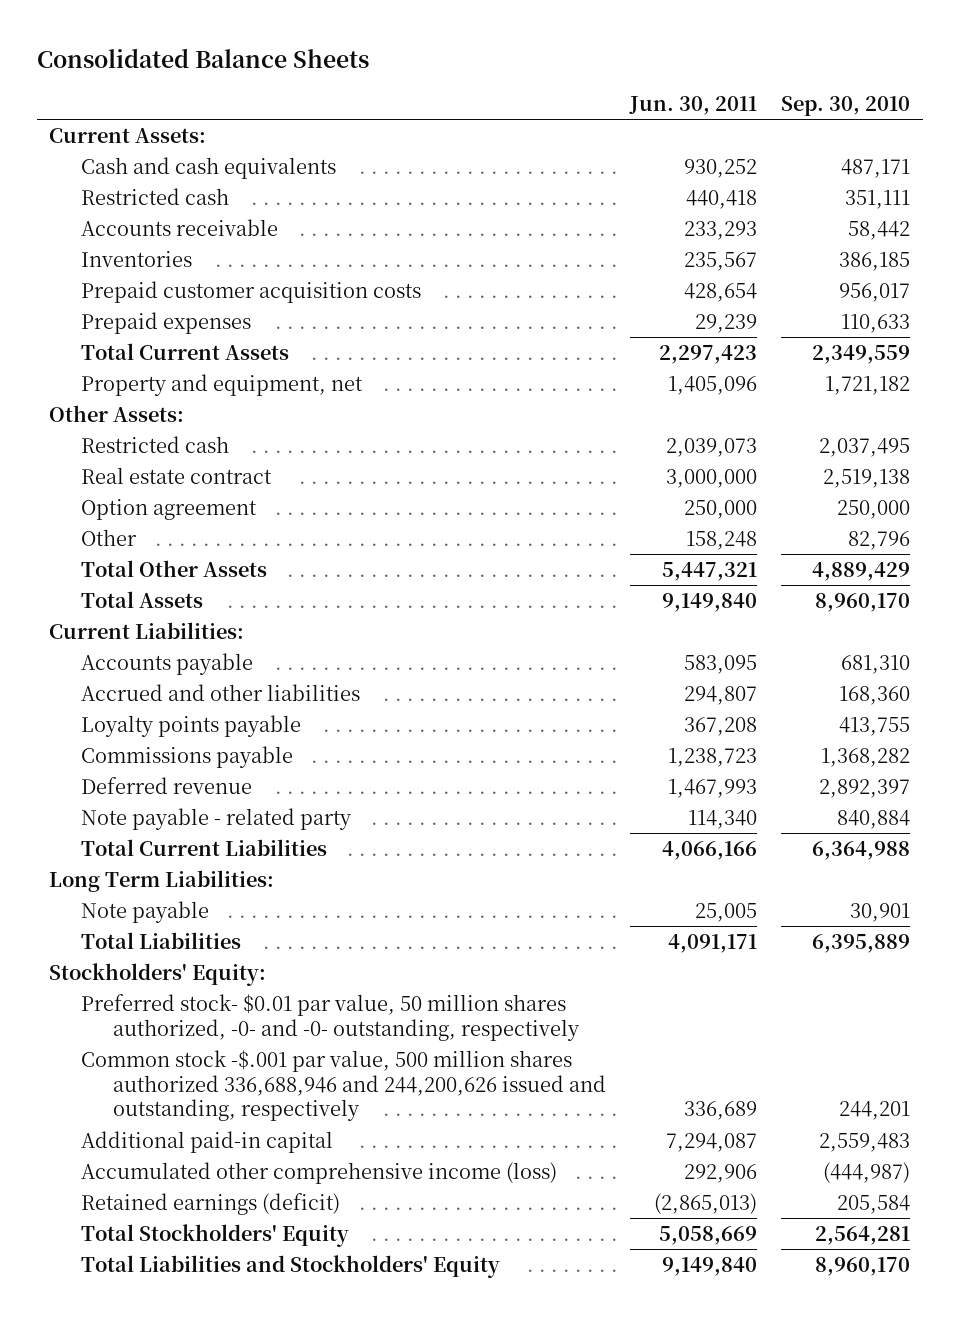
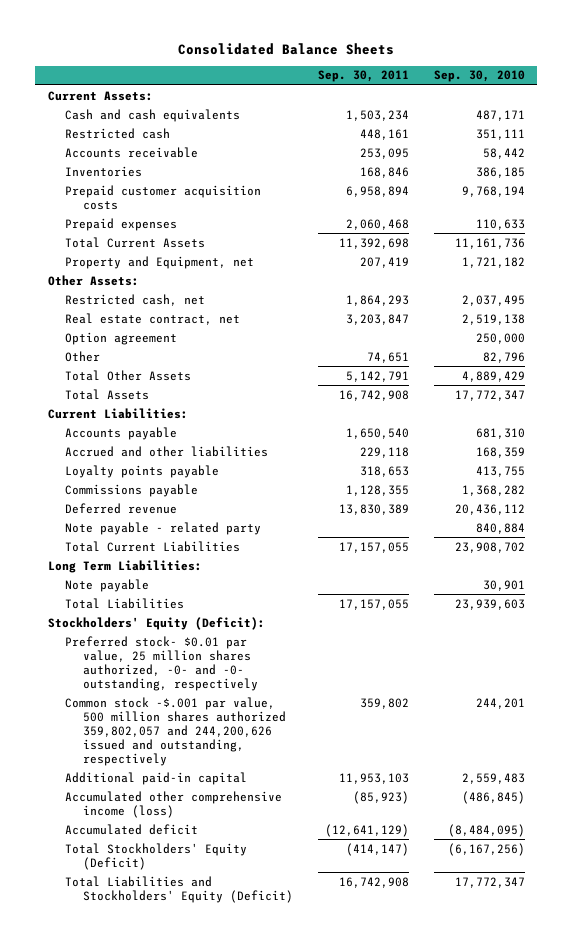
- | Jun. 30, 2011 | Sep. 30, 2010
+ | Sep. 30, 2011 | Sep. 30, 2010
- Prepaid customer acquisition costs | 428,654 | 956,017
+ Prepaid customer acquisition costs | 6,958,894 | 9,768,194
- Total Current Assets | 2,297,423 | 2,349,559
- Property and equipment, net | 1,405,096 | 1,721,182
+ Total Current Assets | 11,392,698 | 11,161,736
+ Property and Equipment, net | 207,419 | 1,721,182
- Restricted cash | 2,039,073 | 2,037,495
- Real estate contract | 3,000,000 | 2,519,138
+ Restricted cash, net | 1,864,293 | 2,037,495
+ Real estate contract, net | 3,203,847 | 2,519,138
- Total Assets | 9,149,840 | 8,960,170
+ Total Assets | 16,742,908 | 17,772,347
- Accrued and other liabilities | 294,807 | 168,360
+ Accrued and other liabilities | 229,118 | 168,359
- Deferred revenue | 1,467,993 | 2,892,397
+ Deferred revenue | 13,830,389 | 20,436,112
- Total Current Liabilities | 4,066,166 | 6,364,988
+ Total Current Liabilities | 17,157,055 | 23,908,702
- Total Liabilities | 4,091,171 | 6,395,889
- Stockholders' Equity:
- Preferred stock- $0.01 par value, 50 million shares authorized, -0- and -0- outstanding, respectively
- Common stock -$.001 par value, 500 million shares authorized 336,688,946 and 244,200,626 issued and outstanding, respectively | 336,689 | 244,201
+ Total Liabilities | 17,157,055 | 23,939,603
+ Stockholders' Equity (Deficit):
+ Preferred stock- $0.01 par value, 25 million shares authorized, -0- and -0- outstanding, respectively
+ Common stock -$.001 par value, 500 million shares authorized 359,802,057 and 244,200,626 issued and outstanding, respectively | 359,802 | 244,201
- Accumulated other comprehensive income (loss) | 292,906 | (444,987)
- Retained earnings (deficit) | (2,865,013) | 205,584
- Total Stockholders' Equity | 5,058,669 | 2,564,281
- Total Liabilities and Stockholders' Equity | 9,149,840 | 8,960,170
+ Accumulated other comprehensive income (loss) | (85,923) | (486,845)
+ Accumulated deficit | (12,641,129) | (8,484,095)
+ Total Stockholders' Equity (Deficit) | (414,147) | (6,167,256)
+ Total Liabilities and Stockholders' Equity (Deficit) | 16,742,908 | 17,772,347

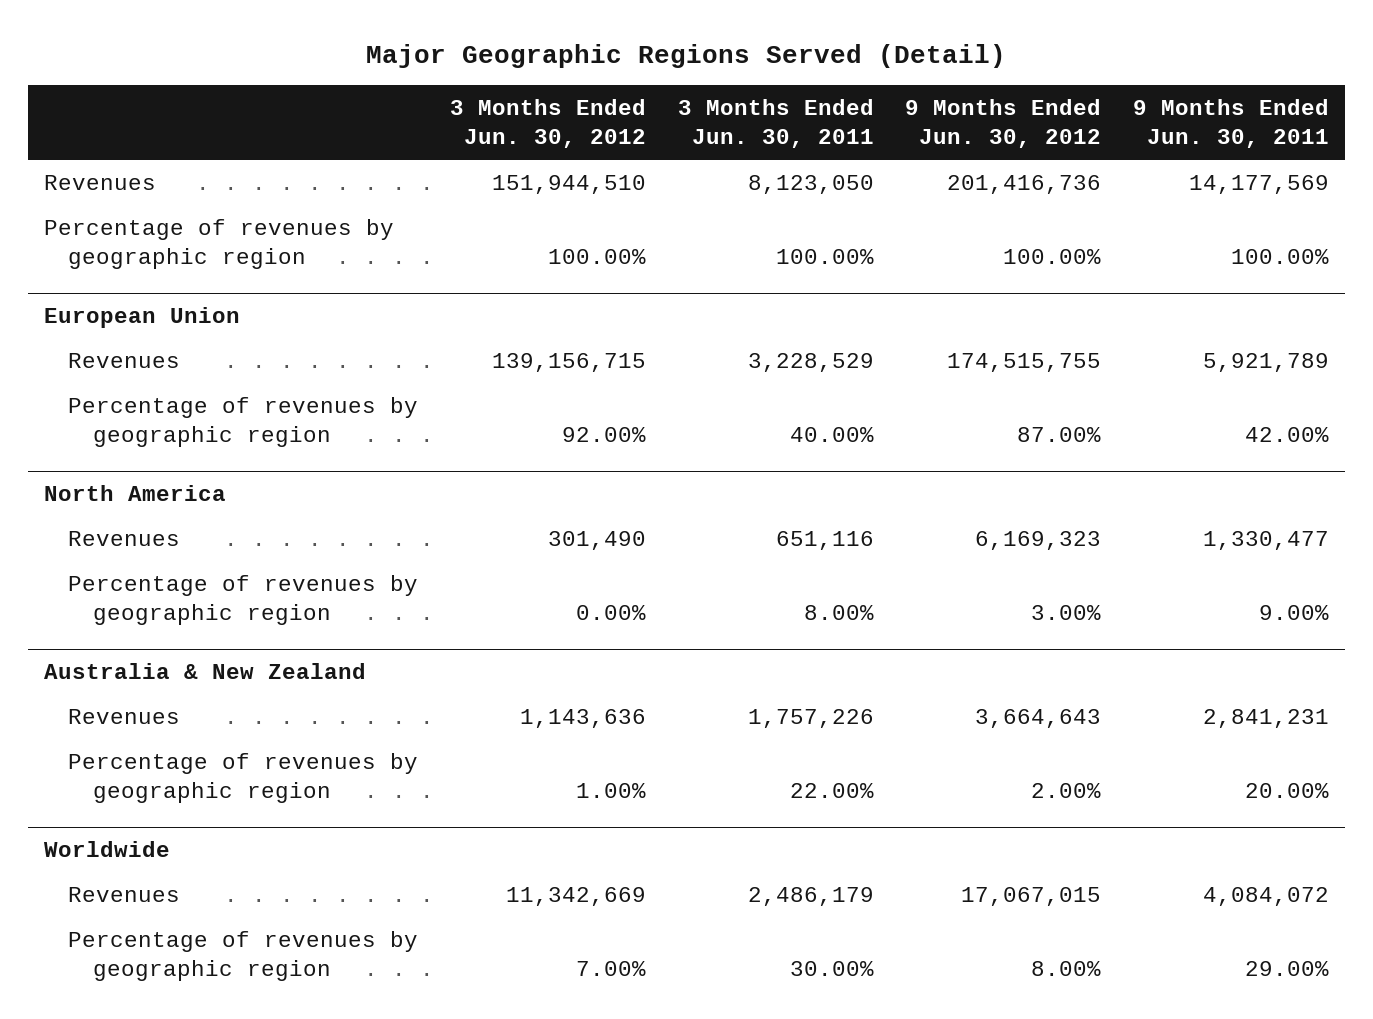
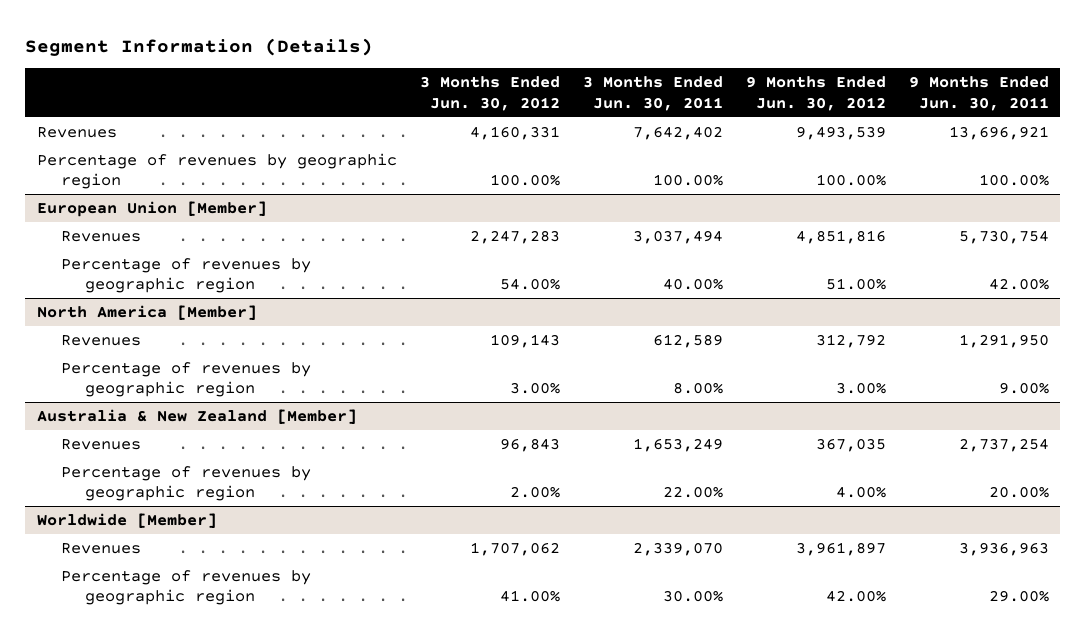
- Major Geographic Regions Served (Detail)
+ Segment Information (Details)
- Revenues | 151,944,510 | 8,123,050 | 201,416,736 | 14,177,569
+ Revenues | 4,160,331 | 7,642,402 | 9,493,539 | 13,696,921
- European Union
- Revenues | 139,156,715 | 3,228,529 | 174,515,755 | 5,921,789
- Percentage of revenues by geographic region | 92.00% | 40.00% | 87.00% | 42.00%
- North America
- Revenues | 301,490 | 651,116 | 6,169,323 | 1,330,477
- Percentage of revenues by geographic region | 0.00% | 8.00% | 3.00% | 9.00%
- Australia & New Zealand
- Revenues | 1,143,636 | 1,757,226 | 3,664,643 | 2,841,231
- Percentage of revenues by geographic region | 1.00% | 22.00% | 2.00% | 20.00%
- Worldwide
- Revenues | 11,342,669 | 2,486,179 | 17,067,015 | 4,084,072
- Percentage of revenues by geographic region | 7.00% | 30.00% | 8.00% | 29.00%
+ European Union [Member]
+ Revenues | 2,247,283 | 3,037,494 | 4,851,816 | 5,730,754
+ Percentage of revenues by geographic region | 54.00% | 40.00% | 51.00% | 42.00%
+ North America [Member]
+ Revenues | 109,143 | 612,589 | 312,792 | 1,291,950
+ Percentage of revenues by geographic region | 3.00% | 8.00% | 3.00% | 9.00%
+ Australia & New Zealand [Member]
+ Revenues | 96,843 | 1,653,249 | 367,035 | 2,737,254
+ Percentage of revenues by geographic region | 2.00% | 22.00% | 4.00% | 20.00%
+ Worldwide [Member]
+ Revenues | 1,707,062 | 2,339,070 | 3,961,897 | 3,936,963
+ Percentage of revenues by geographic region | 41.00% | 30.00% | 42.00% | 29.00%

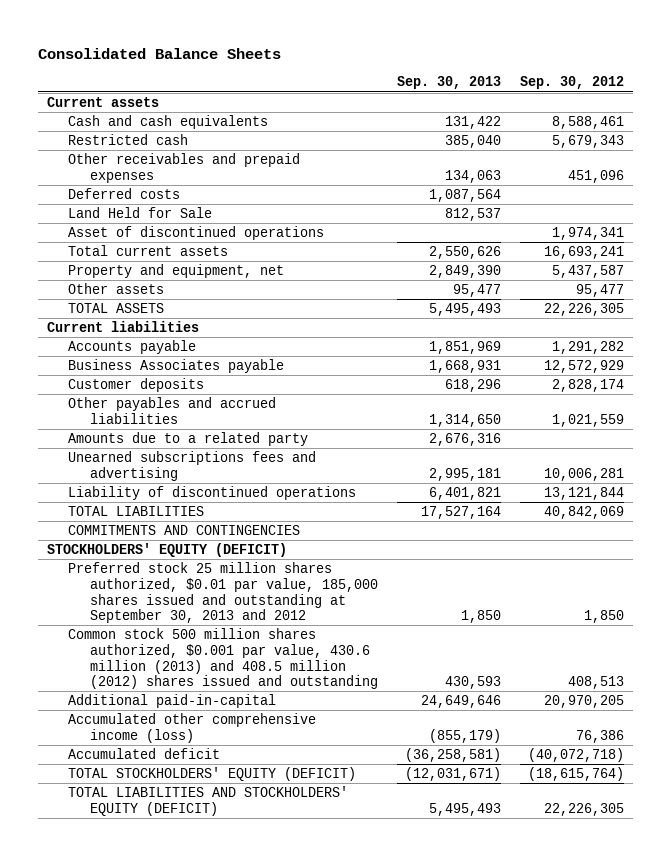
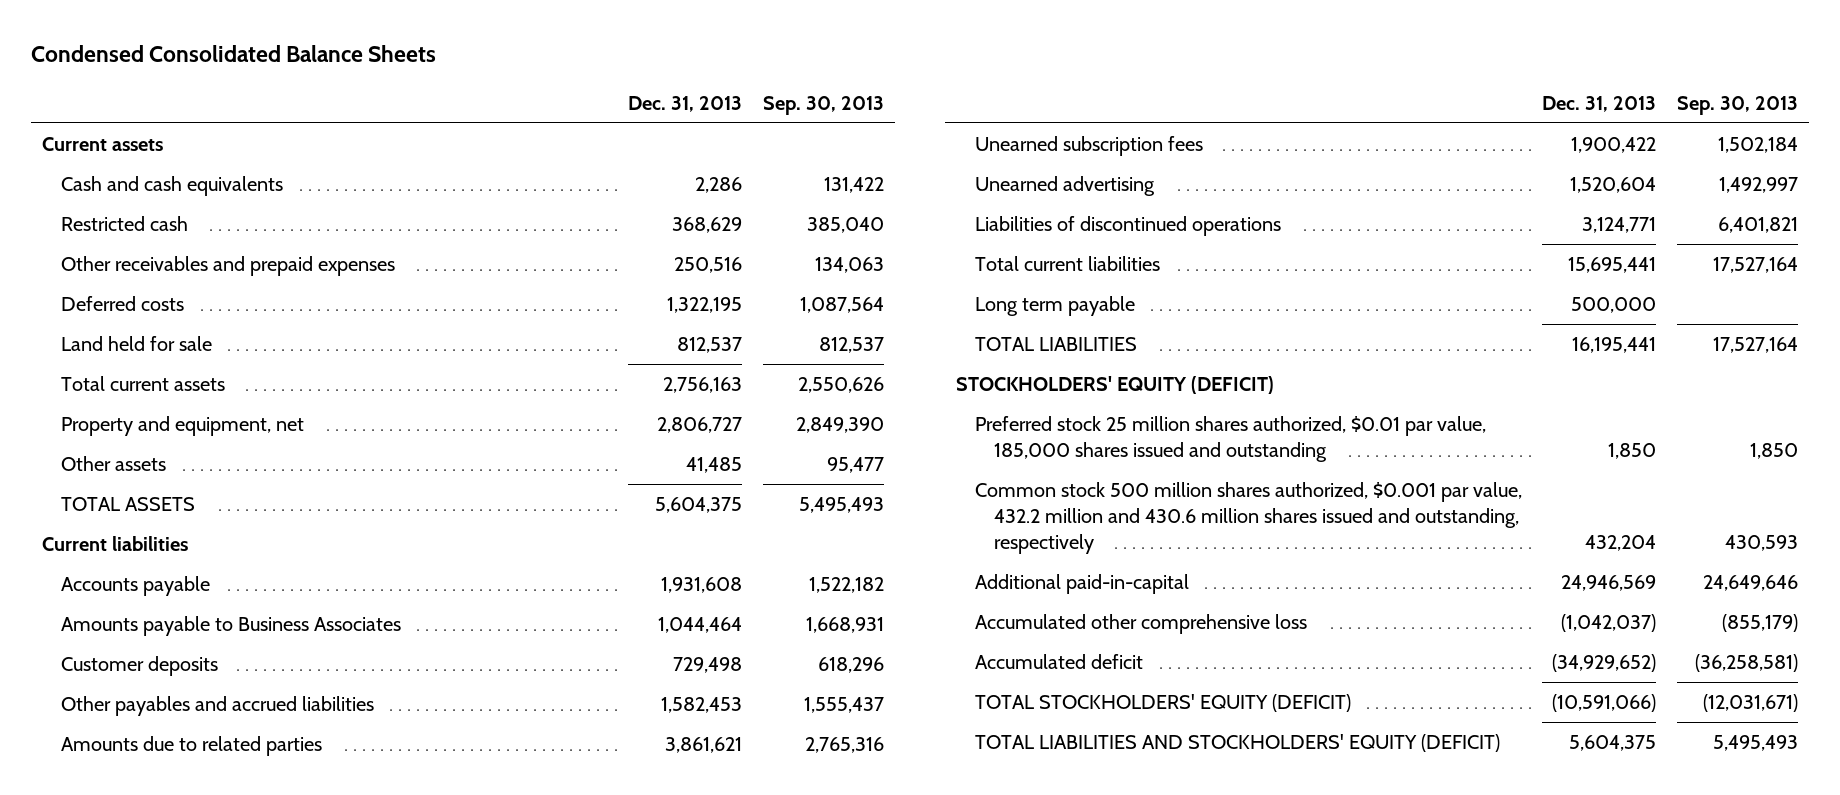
- Consolidated Balance Sheets
+ Condensed Consolidated Balance Sheets
- | Sep. 30, 2013 | Sep. 30, 2012
+ | Dec. 31, 2013 | Sep. 30, 2013
- Land Held for Sale | 812,537 |
- Asset of discontinued operations | | 1,974,341
+ Land held for sale | 812,537 | 812,537
- Accounts payable | 1,851,969 | 1,291,282
- Business Associates payable | 1,668,931 | 12,572,929
+ Accounts payable | 1,931,608 | 1,522,182
+ Amounts payable to Business Associates | 1,044,464 | 1,668,931
- Other payables and accrued liabilities | 1,314,650 | 1,021,559
- Amounts due to a related party | 2,676,316 |
- Unearned subscriptions fees and advertising | 2,995,181 | 10,006,281
- Liability of discontinued operations | 6,401,821 | 13,121,844
+ Other payables and accrued liabilities | 1,582,453 | 1,555,437
+ Amounts due to related parties | 3,861,621 | 2,765,316
+ Unearned subscription fees | 1,900,422 | 1,502,184
+ Unearned advertising | 1,520,604 | 1,492,997
+ Liabilities of discontinued operations | 3,124,771 | 6,401,821
+ Total current liabilities | 15,695,441 | 17,527,164
+ Long term payable | 500,000 |
- COMMITMENTS AND CONTINGENCIES
- Preferred stock 25 million shares authorized, $0.01 par value, 185,000 shares issued and outstanding at September 30, 2013 and 2012 | 1,850 | 1,850
- Common stock 500 million shares authorized, $0.001 par value, 430.6 million (2013) and 408.5 million (2012) shares issued and outstanding | 430,593 | 408,513
+ Preferred stock 25 million shares authorized, $0.01 par value, 185,000 shares issued and outstanding | 1,850 | 1,850
+ Common stock 500 million shares authorized, $0.001 par value, 432.2 million and 430.6 million shares issued and outstanding, respectively | 432,204 | 430,593
- Accumulated other comprehensive income (loss) | (855,179) | 76,386
+ Accumulated other comprehensive loss | (1,042,037) | (855,179)

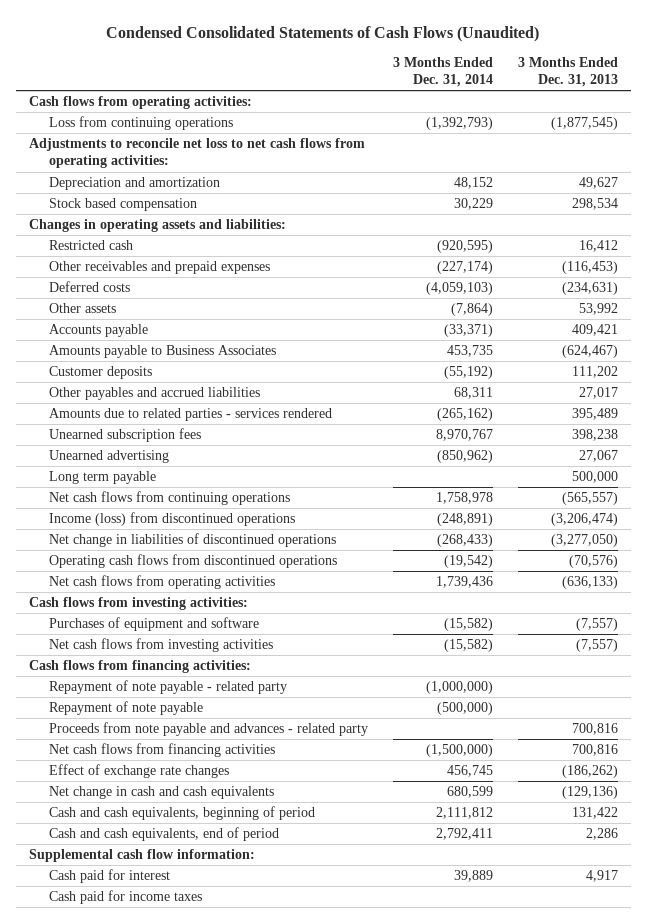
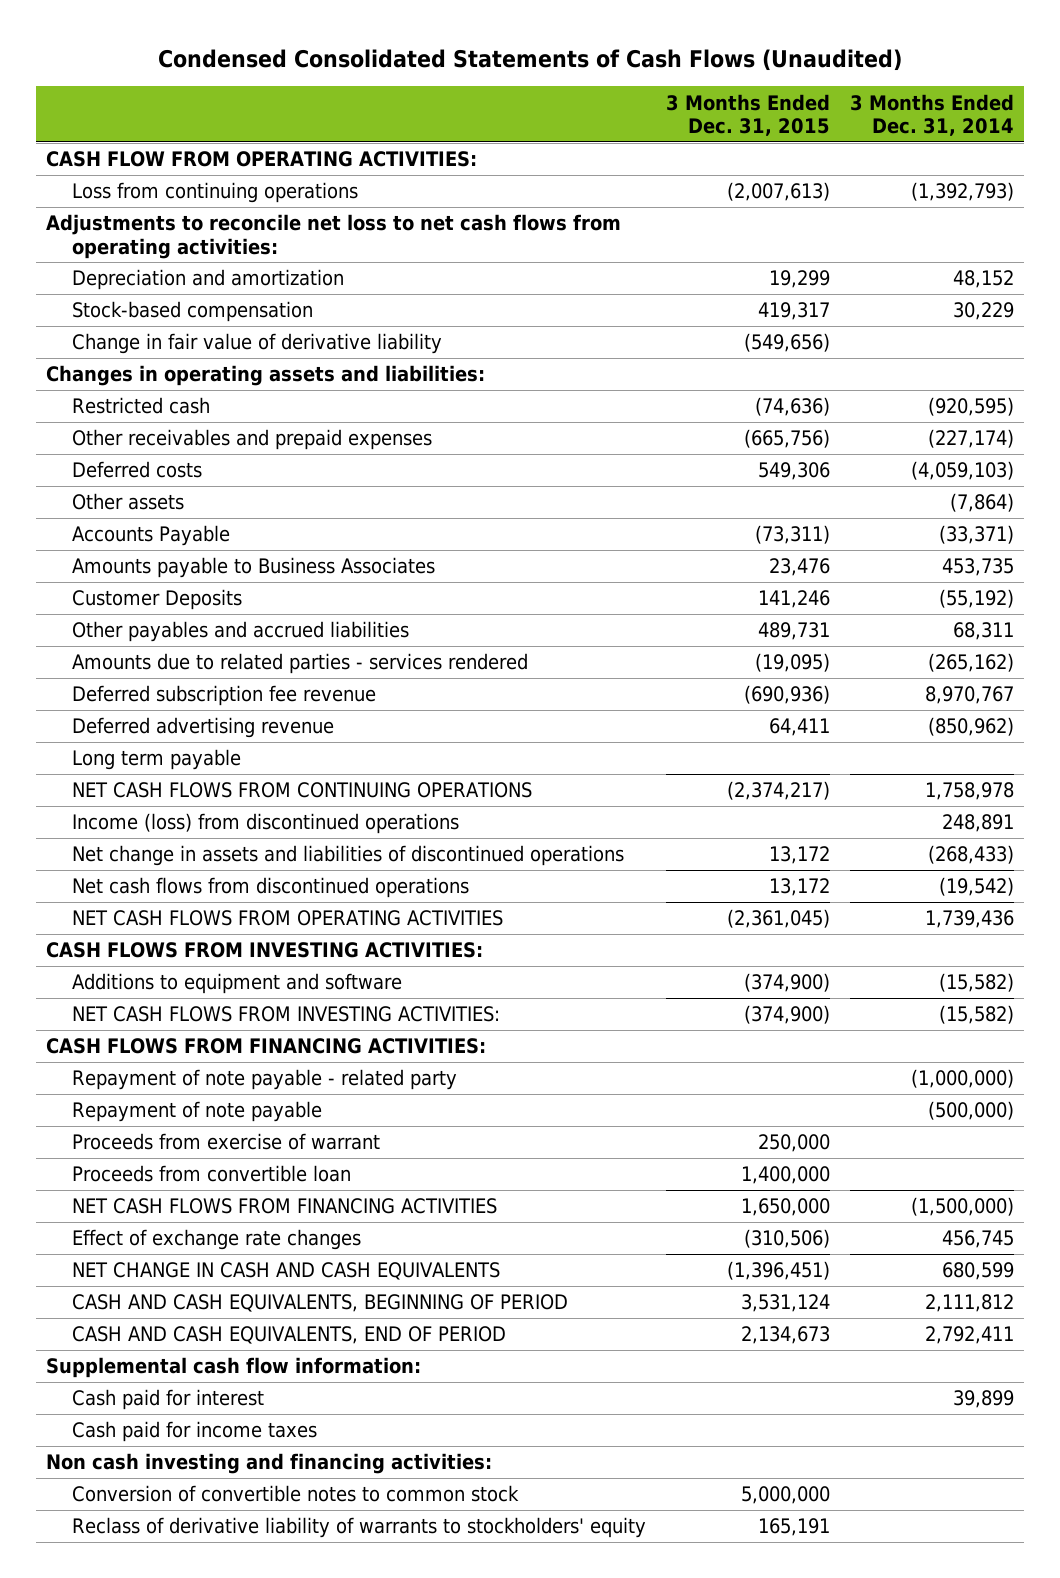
- | 3 Months Ended Dec. 31, 2014 | 3 Months Ended Dec. 31, 2013
+ | 3 Months Ended Dec. 31, 2015 | 3 Months Ended Dec. 31, 2014
- Cash flows from operating activities:
+ CASH FLOW FROM OPERATING ACTIVITIES:
- Stock based compensation | 30,229 | 298,534
+ Stock-based compensation | 419,317 | 30,229
+ Change in fair value of derivative liability | (549,656) |
- Accounts payable | (33,371) | 409,421
+ Accounts Payable | (73,311) | (33,371)
- Customer deposits | (55,192) | 111,202
+ Customer Deposits | 141,246 | (55,192)
- Unearned subscription fees | 8,970,767 | 398,238
- Unearned advertising | (850,962) | 27,067
+ Deferred subscription fee revenue | (690,936) | 8,970,767
+ Deferred advertising revenue | 64,411 | (850,962)
- Net cash flows from continuing operations | 1,758,978 | (565,557)
- Income (loss) from discontinued operations | (248,891) | (3,206,474)
- Net change in liabilities of discontinued operations | (268,433) | (3,277,050)
- Operating cash flows from discontinued operations | (19,542) | (70,576)
- Net cash flows from operating activities | 1,739,436 | (636,133)
- Cash flows from investing activities:
- Purchases of equipment and software | (15,582) | (7,557)
- Net cash flows from investing activities | (15,582) | (7,557)
- Cash flows from financing activities:
+ NET CASH FLOWS FROM CONTINUING OPERATIONS | (2,374,217) | 1,758,978
+ Income (loss) from discontinued operations | | 248,891
+ Net change in assets and liabilities of discontinued operations | 13,172 | (268,433)
+ Net cash flows from discontinued operations | 13,172 | (19,542)
+ NET CASH FLOWS FROM OPERATING ACTIVITIES | (2,361,045) | 1,739,436
+ CASH FLOWS FROM INVESTING ACTIVITIES:
+ Additions to equipment and software | (374,900) | (15,582)
+ NET CASH FLOWS FROM INVESTING ACTIVITIES: | (374,900) | (15,582)
+ CASH FLOWS FROM FINANCING ACTIVITIES:
- Proceeds from note payable and advances - related party | | 700,816
- Net cash flows from financing activities | (1,500,000) | 700,816
+ Proceeds from exercise of warrant | 250,000 |
+ Proceeds from convertible loan | 1,400,000 |
+ NET CASH FLOWS FROM FINANCING ACTIVITIES | 1,650,000 | (1,500,000)
- Net change in cash and cash equivalents | 680,599 | (129,136)
- Cash and cash equivalents, beginning of period | 2,111,812 | 131,422
- Cash and cash equivalents, end of period | 2,792,411 | 2,286
+ NET CHANGE IN CASH AND CASH EQUIVALENTS | (1,396,451) | 680,599
+ CASH AND CASH EQUIVALENTS, BEGINNING OF PERIOD | 3,531,124 | 2,111,812
+ CASH AND CASH EQUIVALENTS, END OF PERIOD | 2,134,673 | 2,792,411
- Cash paid for interest | 39,889 | 4,917
+ Cash paid for interest | | 39,899
+ Non cash investing and financing activities:
+ Conversion of convertible notes to common stock | 5,000,000 |
+ Reclass of derivative liability of warrants to stockholders' equity | 165,191 |

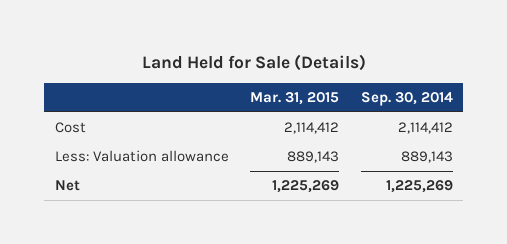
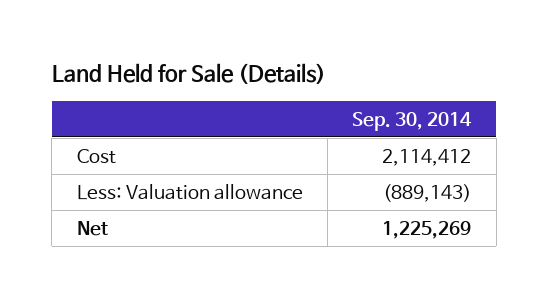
- | Mar. 31, 2015 | Sep. 30, 2014
+ | Sep. 30, 2014
- Less: Valuation allowance | 889,143 | 889,143
+ Less: Valuation allowance | (889,143)

